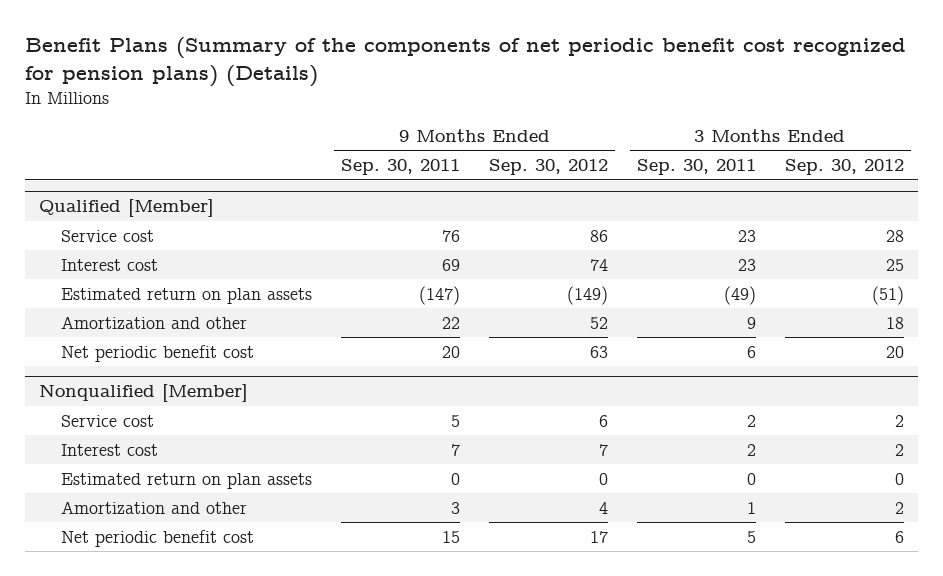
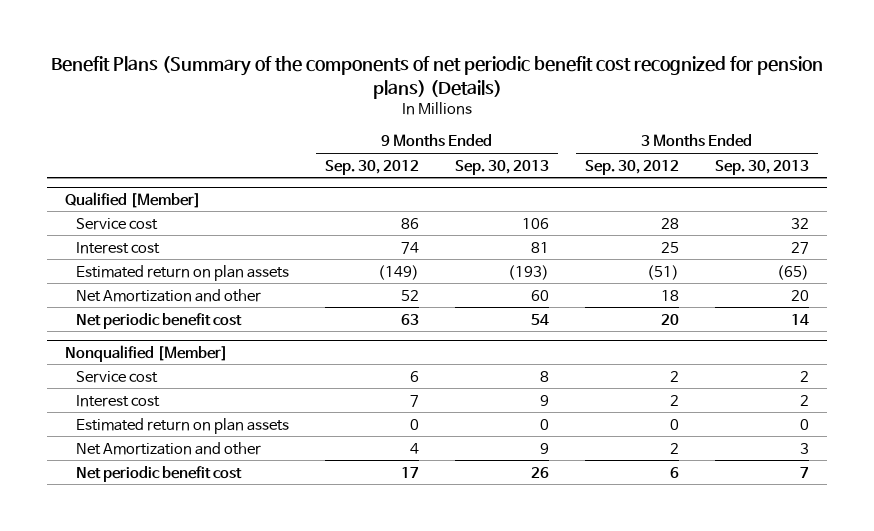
- | 9 Months Ended Sep. 30, 2011 | 9 Months Ended Sep. 30, 2012 | 3 Months Ended Sep. 30, 2011 | 3 Months Ended Sep. 30, 2012
+ | 9 Months Ended Sep. 30, 2012 | 9 Months Ended Sep. 30, 2013 | 3 Months Ended Sep. 30, 2012 | 3 Months Ended Sep. 30, 2013
@ Qualified [Member]
- Amortization and other | 22 | 52 | 9 | 18
+ Net Amortization and other | 52 | 60 | 18 | 20
@ Nonqualified [Member]
- Amortization and other | 3 | 4 | 1 | 2
+ Net Amortization and other | 4 | 9 | 2 | 3

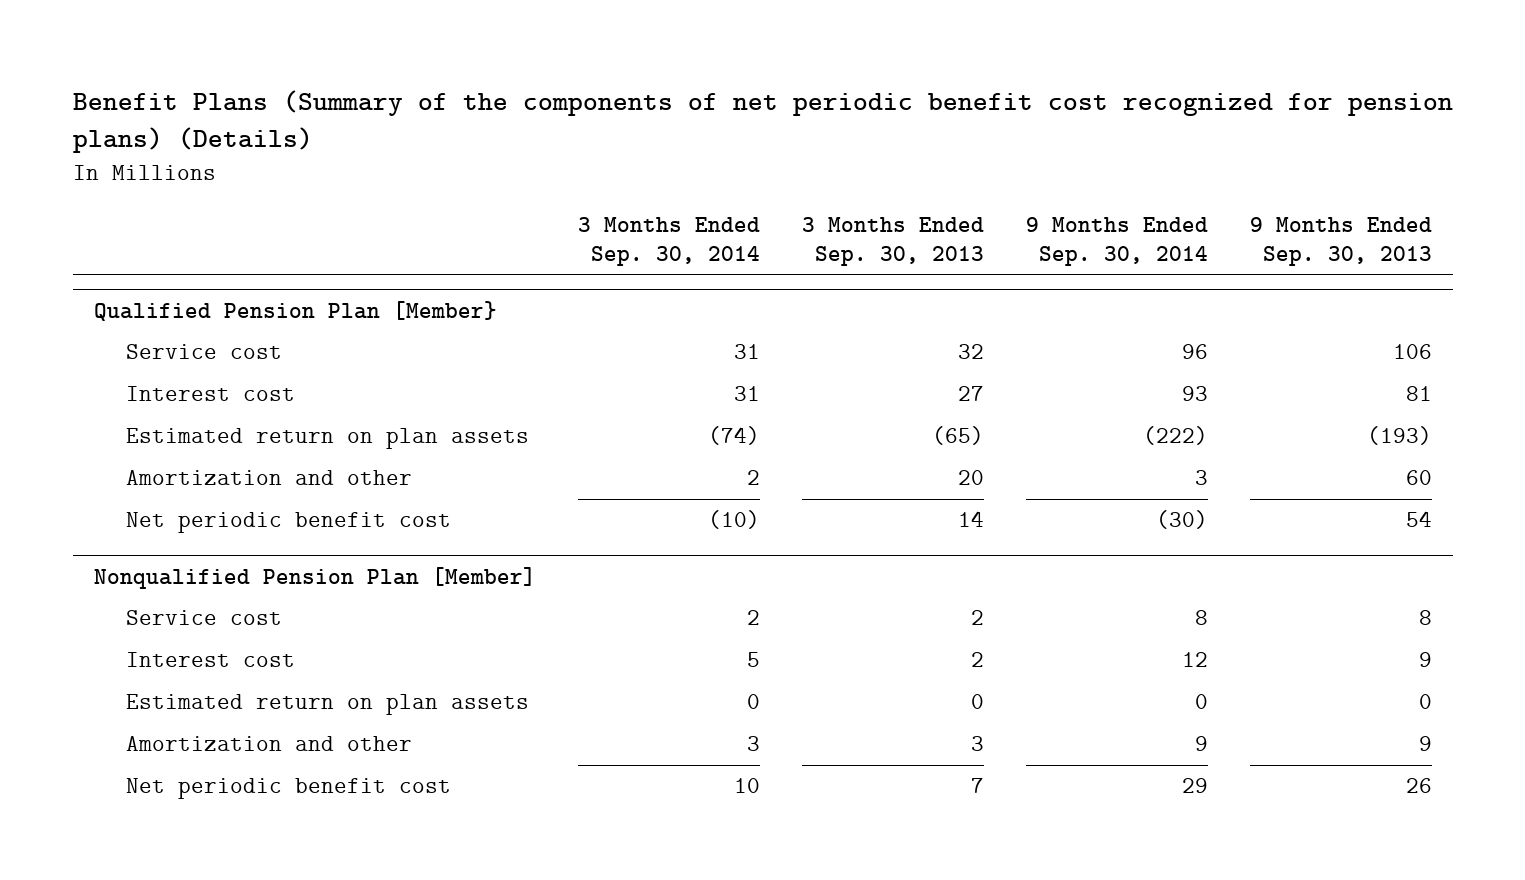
- | 9 Months Ended Sep. 30, 2012 | 9 Months Ended Sep. 30, 2013 | 3 Months Ended Sep. 30, 2012 | 3 Months Ended Sep. 30, 2013
+ | 3 Months Ended Sep. 30, 2014 | 3 Months Ended Sep. 30, 2013 | 9 Months Ended Sep. 30, 2014 | 9 Months Ended Sep. 30, 2013
- Qualified [Member]
+ Qualified Pension Plan [Member}
- Net Amortization and other | 52 | 60 | 18 | 20
+ Amortization and other | 2 | 20 | 3 | 60
- Nonqualified [Member]
+ Nonqualified Pension Plan [Member]
- Net Amortization and other | 4 | 9 | 2 | 3
+ Amortization and other | 3 | 3 | 9 | 9

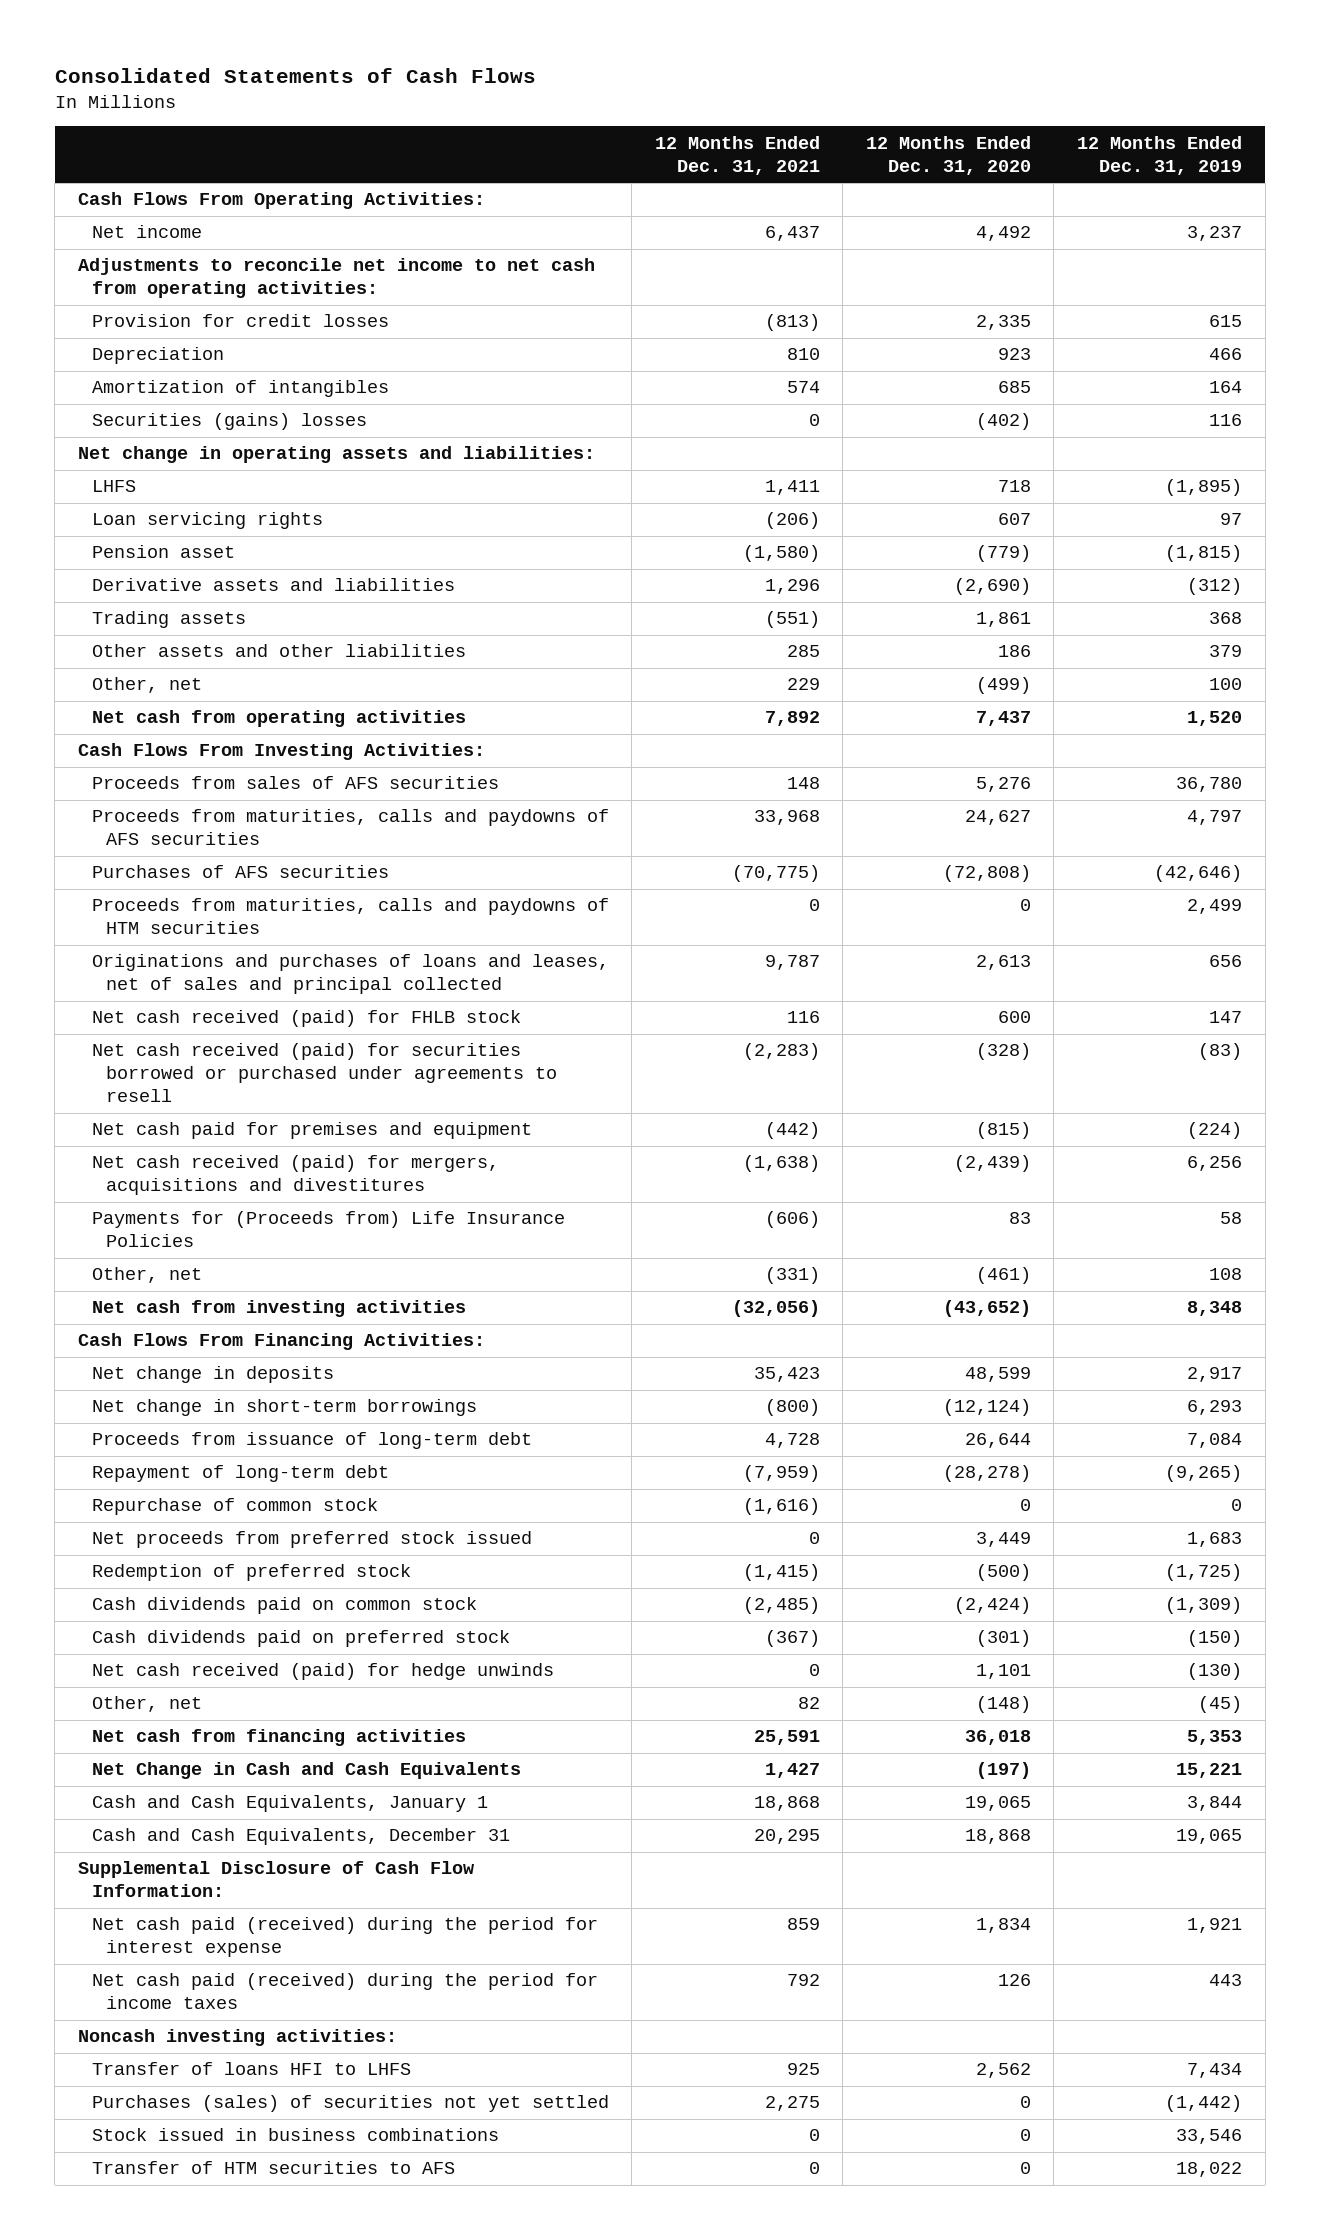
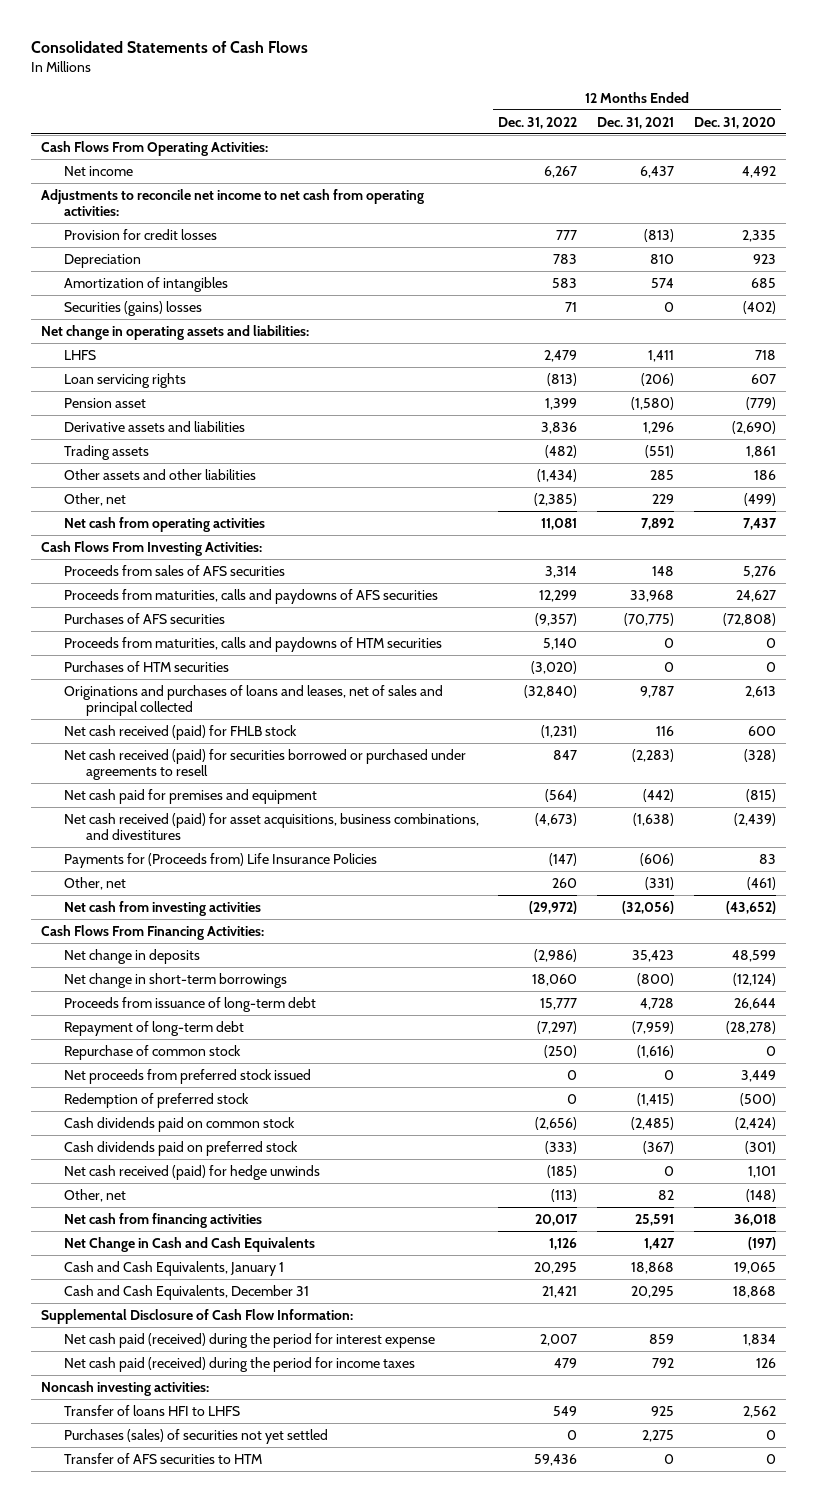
- | 12 Months Ended Dec. 31, 2021 | 12 Months Ended Dec. 31, 2020 | 12 Months Ended Dec. 31, 2019
+ | 12 Months Ended Dec. 31, 2022 | 12 Months Ended Dec. 31, 2021 | 12 Months Ended Dec. 31, 2020
+ Purchases of HTM securities | (3,020) | 0 | 0
- Net cash received (paid) for mergers, acquisitions and divestitures | (1,638) | (2,439) | 6,256
+ Net cash received (paid) for asset acquisitions, business combinations, and divestitures | (4,673) | (1,638) | (2,439)
- Stock issued in business combinations | 0 | 0 | 33,546
- Transfer of HTM securities to AFS | 0 | 0 | 18,022
+ Transfer of AFS securities to HTM | 59,436 | 0 | 0

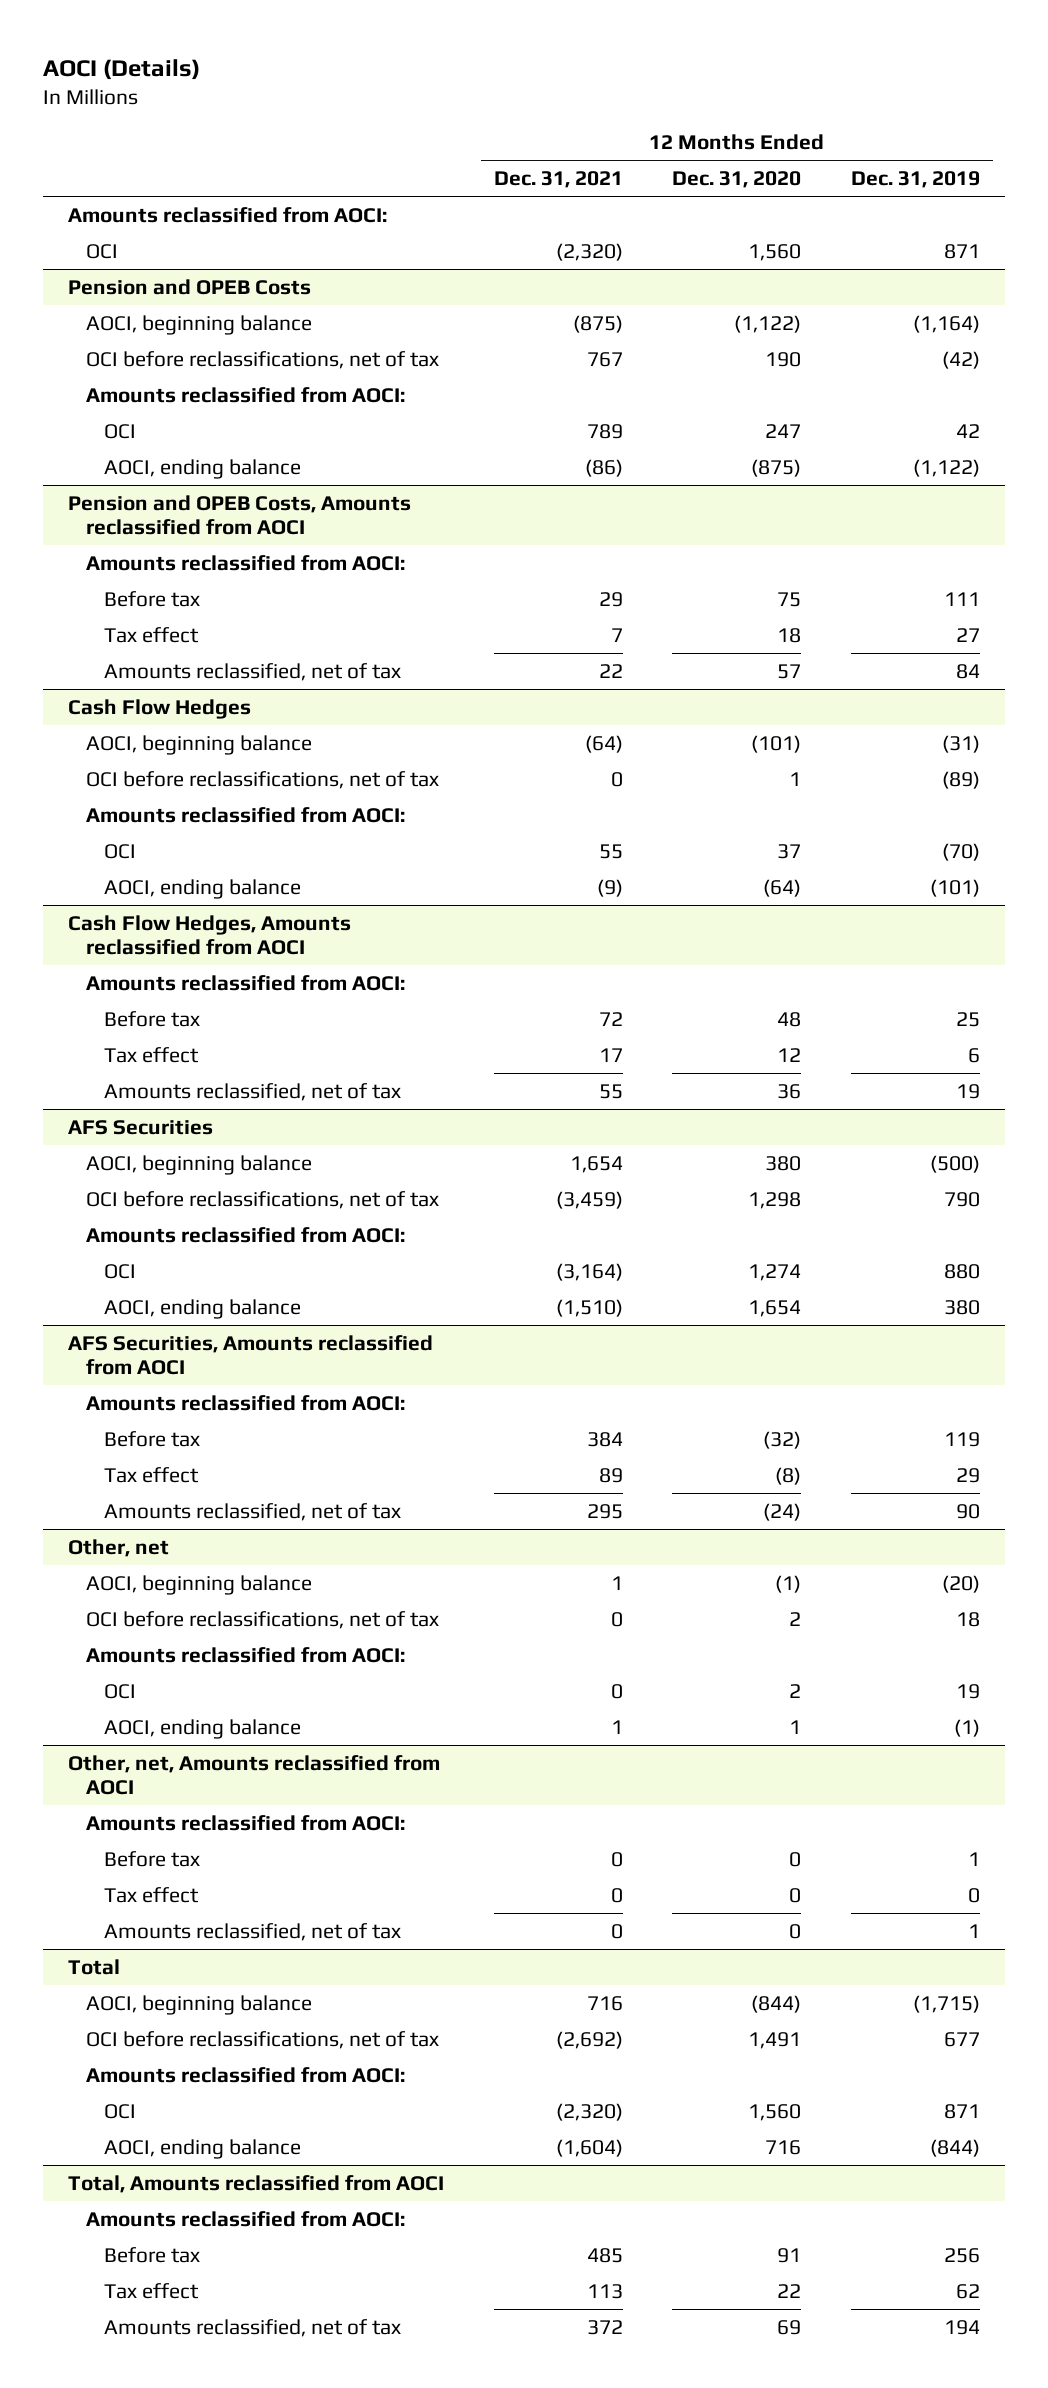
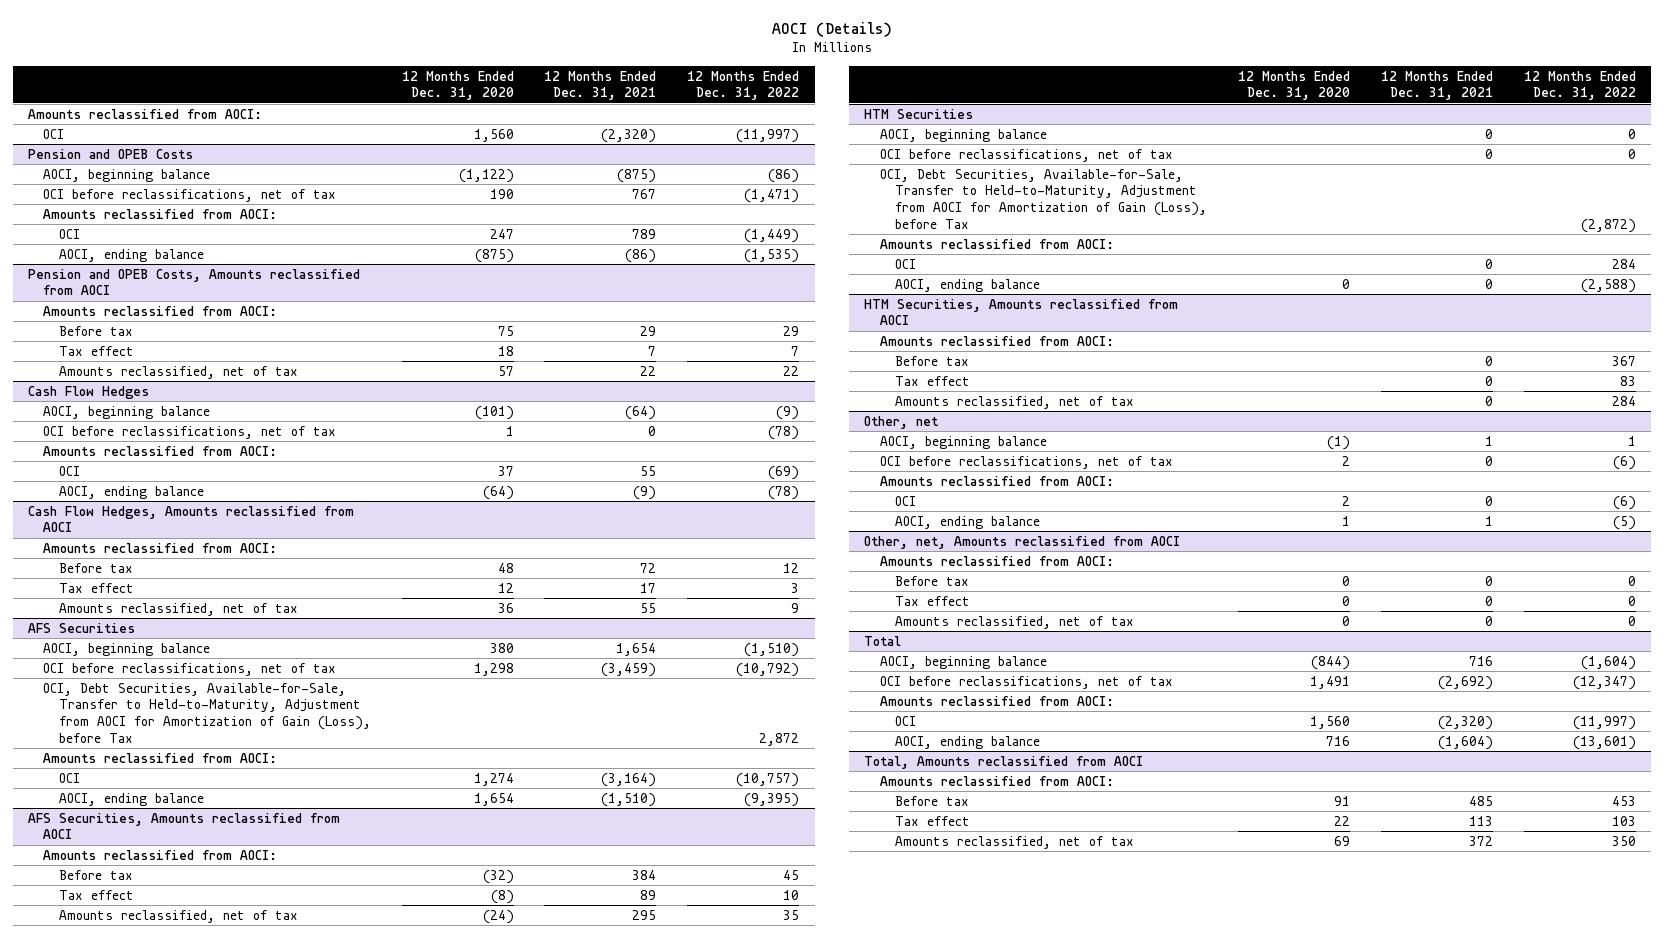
- | 12 Months Ended Dec. 31, 2021 | 12 Months Ended Dec. 31, 2020 | 12 Months Ended Dec. 31, 2019
+ | 12 Months Ended Dec. 31, 2020 | 12 Months Ended Dec. 31, 2021 | 12 Months Ended Dec. 31, 2022
@ AFS Securities
+ OCI, Debt Securities, Available-for-Sale, Transfer to Held-to-Maturity, Adjustment from AOCI for Amortization of Gain (Loss), before Tax | | | 2,872
+ HTM Securities
+ AOCI, beginning balance | | 0 | 0
+ OCI before reclassifications, net of tax | | 0 | 0
+ OCI, Debt Securities, Available-for-Sale, Transfer to Held-to-Maturity, Adjustment from AOCI for Amortization of Gain (Loss), before Tax | | | (2,872)
+ Amounts reclassified from AOCI:
+ OCI | | 0 | 284
+ AOCI, ending balance | 0 | 0 | (2,588)
+ HTM Securities, Amounts reclassified from AOCI
+ Amounts reclassified from AOCI:
+ Before tax | | 0 | 367
+ Tax effect | | 0 | 83
+ Amounts reclassified, net of tax | | 0 | 284

